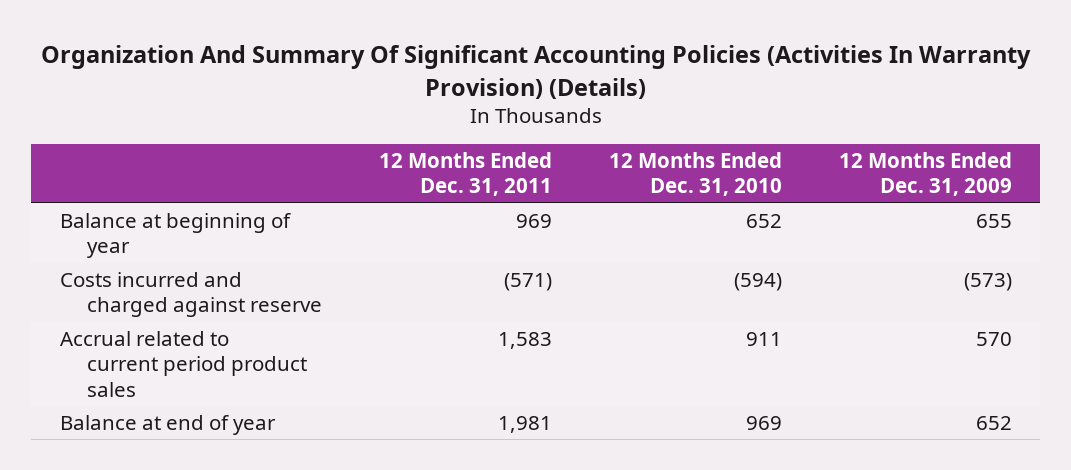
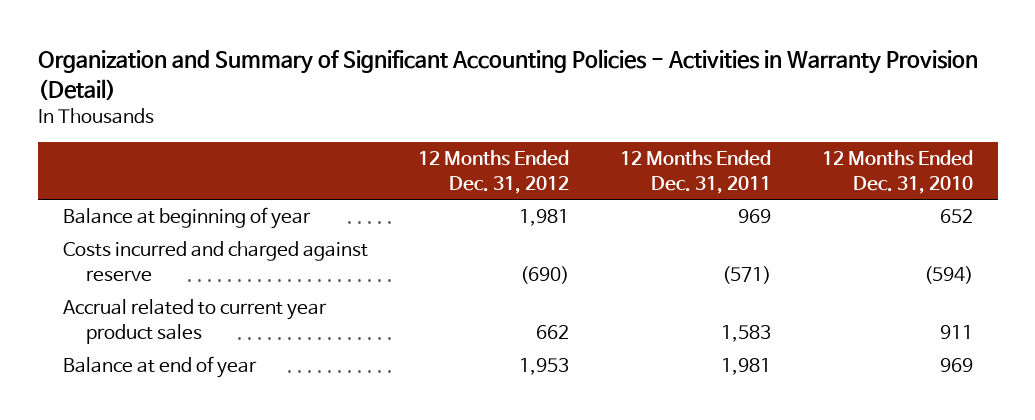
- Organization And Summary Of Significant Accounting Policies (Activities In Warranty Provision) (Details)
+ Organization and Summary of Significant Accounting Policies - Activities in Warranty Provision (Detail)
- | 12 Months Ended Dec. 31, 2011 | 12 Months Ended Dec. 31, 2010 | 12 Months Ended Dec. 31, 2009
+ | 12 Months Ended Dec. 31, 2012 | 12 Months Ended Dec. 31, 2011 | 12 Months Ended Dec. 31, 2010
- Accrual related to current period product sales | 1,583 | 911 | 570
+ Accrual related to current year product sales | 662 | 1,583 | 911

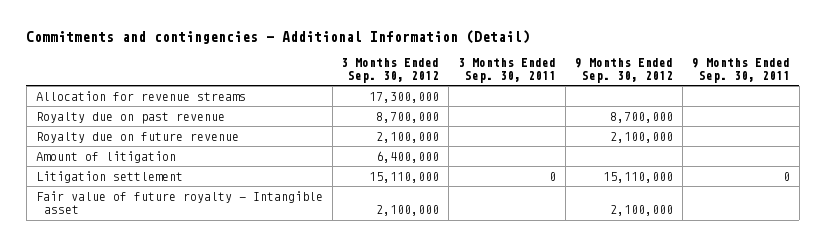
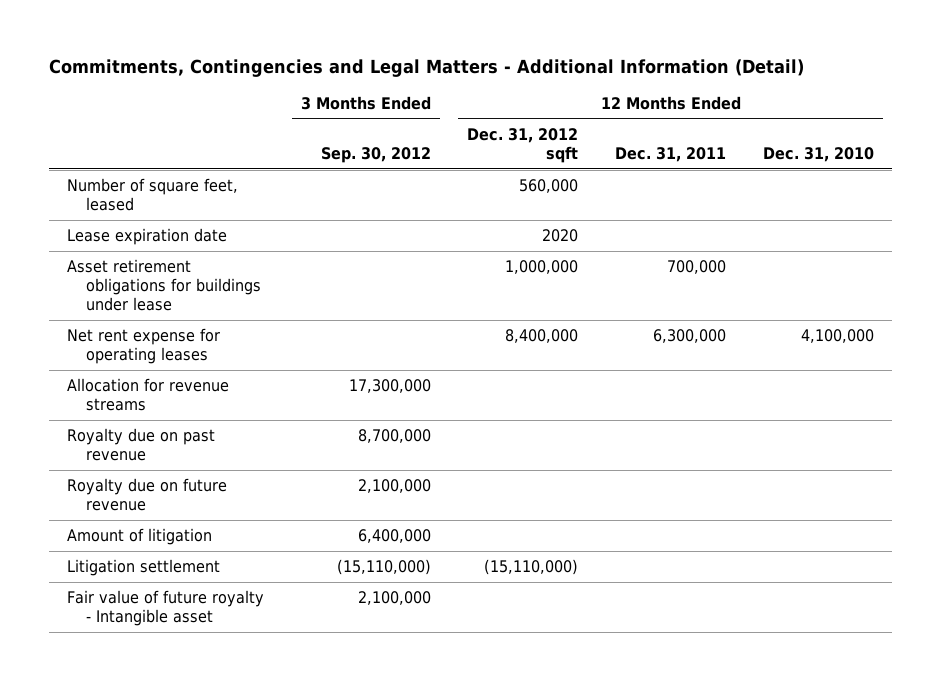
- Commitments and contingencies - Additional Information (Detail)
+ Commitments, Contingencies and Legal Matters - Additional Information (Detail)
- | 3 Months Ended Sep. 30, 2012 | 3 Months Ended Sep. 30, 2011 | 9 Months Ended Sep. 30, 2012 | 9 Months Ended Sep. 30, 2011
+ | 3 Months Ended Sep. 30, 2012 | 12 Months Ended Dec. 31, 2012 sqft | 12 Months Ended Dec. 31, 2011 | 12 Months Ended Dec. 31, 2010
+ Number of square feet, leased | | 560,000 | |
+ Lease expiration date | | 2020 | |
+ Asset retirement obligations for buildings under lease | | 1,000,000 | 700,000 |
+ Net rent expense for operating leases | | 8,400,000 | 6,300,000 | 4,100,000
- Litigation settlement | 15,110,000 | 0 | 15,110,000 | 0
+ Litigation settlement | (15,110,000) | (15,110,000) | |

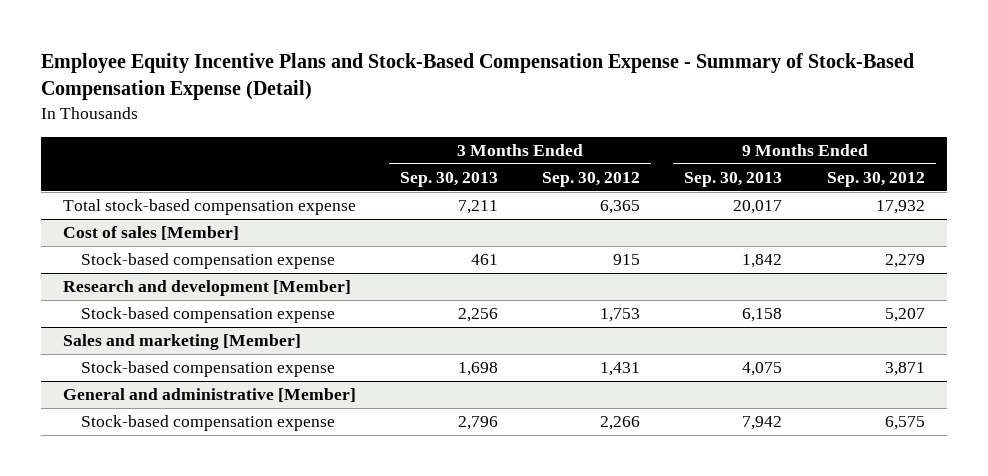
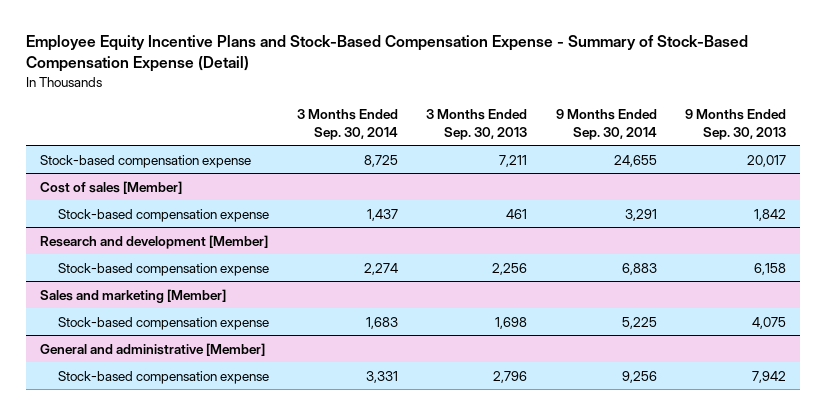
- | 3 Months Ended Sep. 30, 2013 | 3 Months Ended Sep. 30, 2012 | 9 Months Ended Sep. 30, 2013 | 9 Months Ended Sep. 30, 2012
+ | 3 Months Ended Sep. 30, 2014 | 3 Months Ended Sep. 30, 2013 | 9 Months Ended Sep. 30, 2014 | 9 Months Ended Sep. 30, 2013
- Total stock-based compensation expense | 7,211 | 6,365 | 20,017 | 17,932
+ Stock-based compensation expense | 8,725 | 7,211 | 24,655 | 20,017

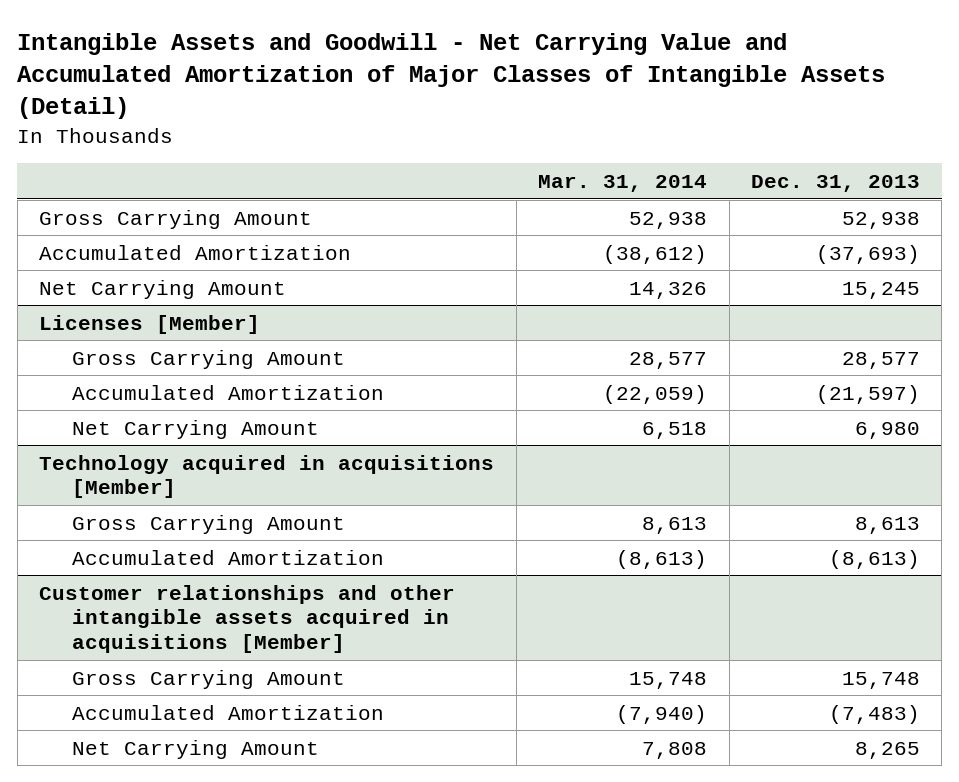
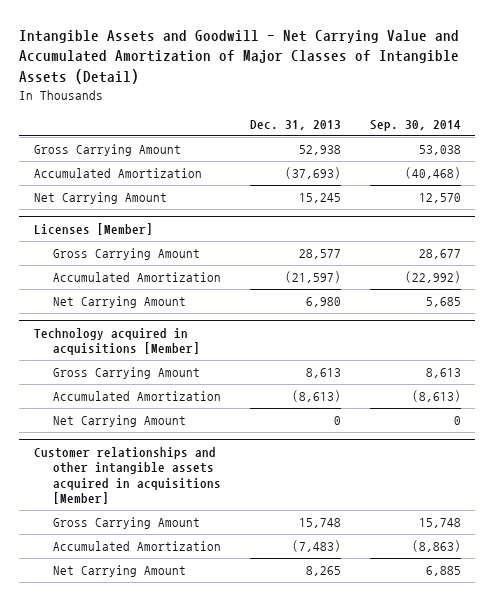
- | Mar. 31, 2014 | Dec. 31, 2013
+ | Dec. 31, 2013 | Sep. 30, 2014
@ Technology acquired in acquisitions [Member]
+ Net Carrying Amount | 0 | 0

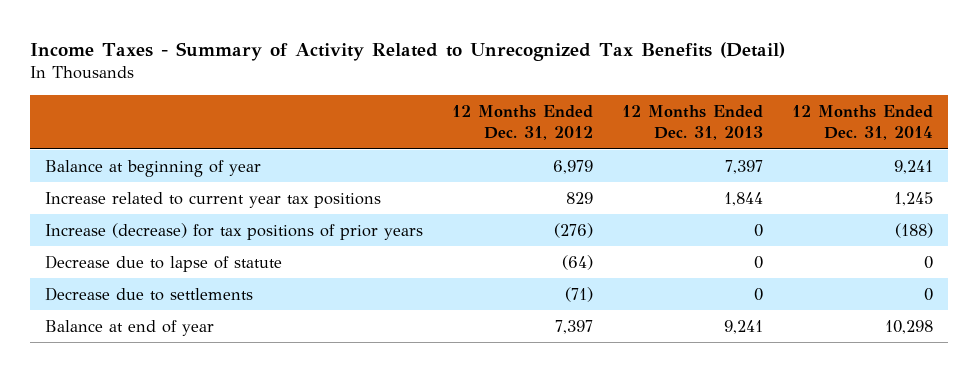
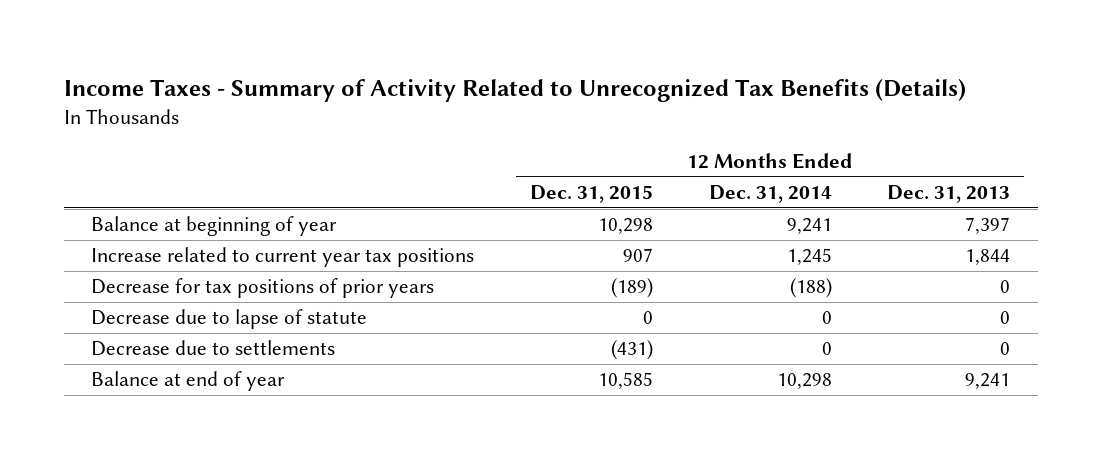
- Income Taxes - Summary of Activity Related to Unrecognized Tax Benefits (Detail)
+ Income Taxes - Summary of Activity Related to Unrecognized Tax Benefits (Details)
- | 12 Months Ended Dec. 31, 2012 | 12 Months Ended Dec. 31, 2013 | 12 Months Ended Dec. 31, 2014
+ | 12 Months Ended Dec. 31, 2015 | 12 Months Ended Dec. 31, 2014 | 12 Months Ended Dec. 31, 2013
- Increase (decrease) for tax positions of prior years | (276) | 0 | (188)
+ Decrease for tax positions of prior years | (189) | (188) | 0

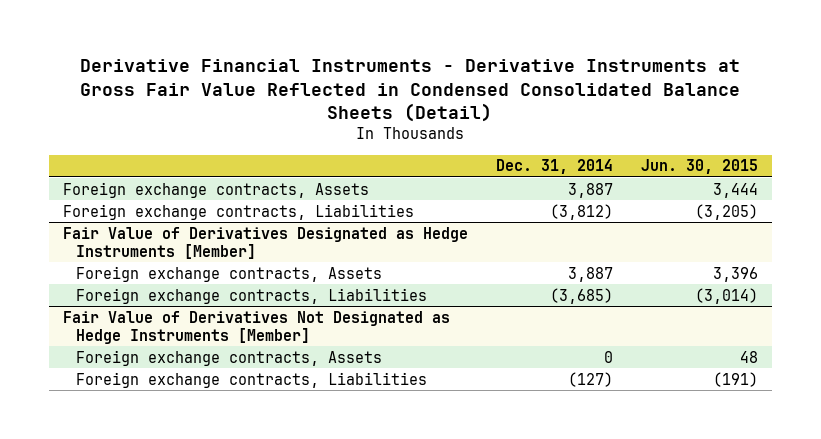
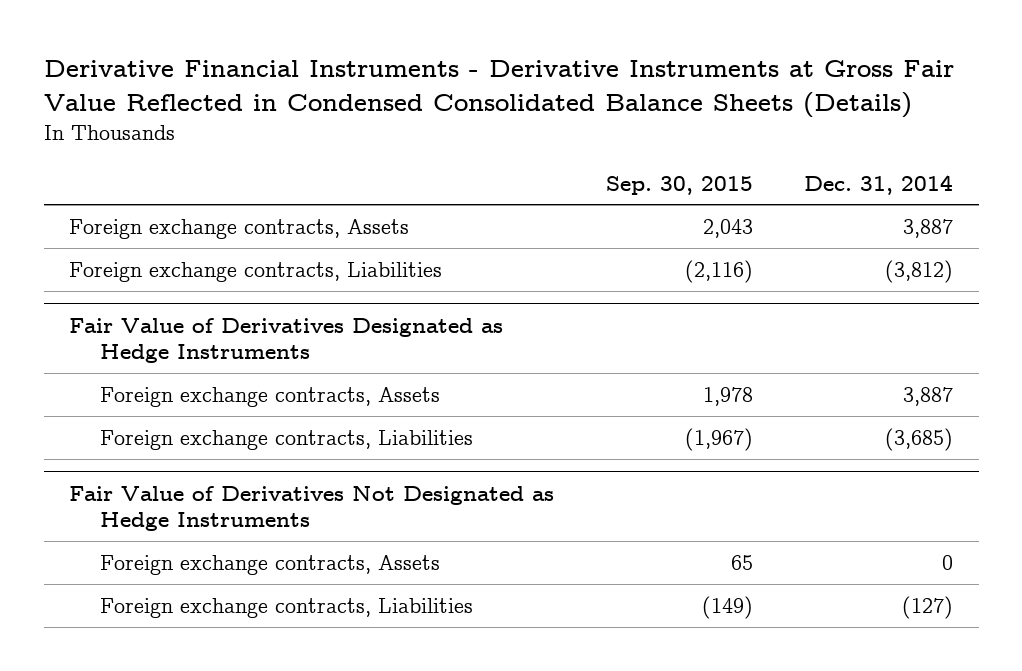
- Derivative Financial Instruments - Derivative Instruments at Gross Fair Value Reflected in Condensed Consolidated Balance Sheets (Detail)
+ Derivative Financial Instruments - Derivative Instruments at Gross Fair Value Reflected in Condensed Consolidated Balance Sheets (Details)
- | Dec. 31, 2014 | Jun. 30, 2015
+ | Sep. 30, 2015 | Dec. 31, 2014
- Fair Value of Derivatives Designated as Hedge Instruments [Member]
+ Fair Value of Derivatives Designated as Hedge Instruments
- Fair Value of Derivatives Not Designated as Hedge Instruments [Member]
+ Fair Value of Derivatives Not Designated as Hedge Instruments

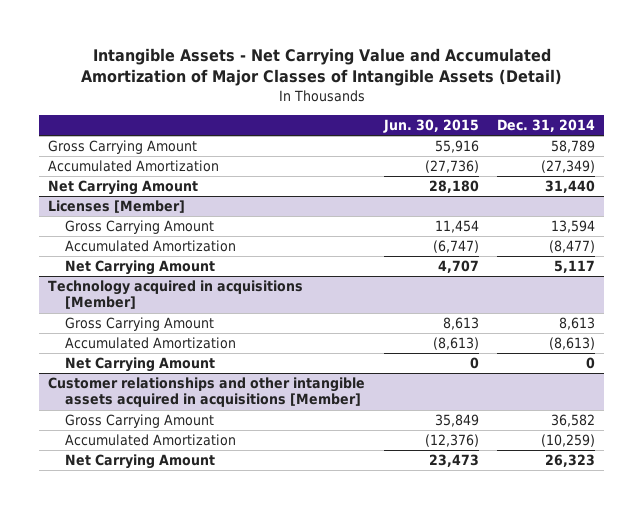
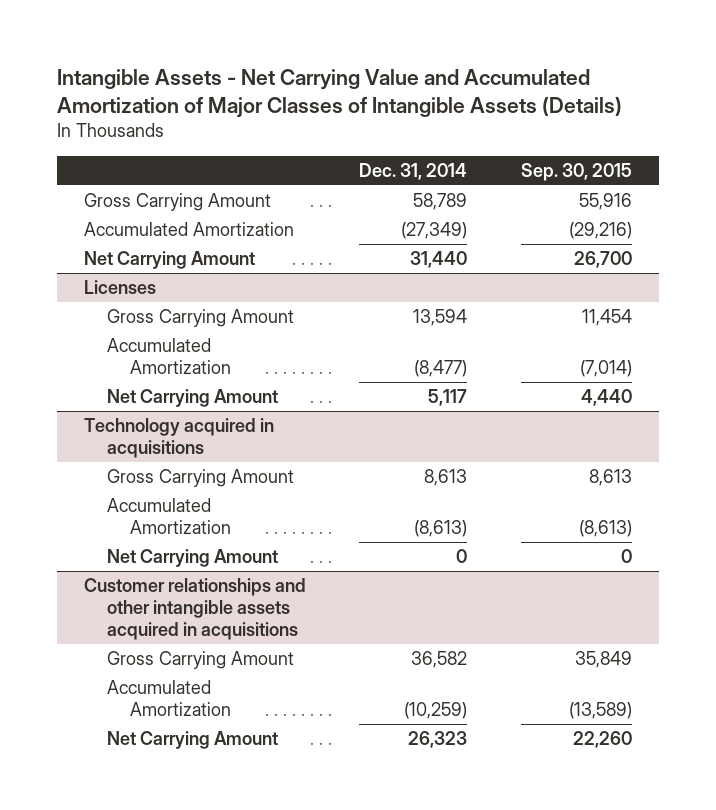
- Intangible Assets - Net Carrying Value and Accumulated Amortization of Major Classes of Intangible Assets (Detail)
+ Intangible Assets - Net Carrying Value and Accumulated Amortization of Major Classes of Intangible Assets (Details)
- | Jun. 30, 2015 | Dec. 31, 2014
+ | Dec. 31, 2014 | Sep. 30, 2015
- Licenses [Member]
+ Licenses
- Technology acquired in acquisitions [Member]
+ Technology acquired in acquisitions
- Customer relationships and other intangible assets acquired in acquisitions [Member]
+ Customer relationships and other intangible assets acquired in acquisitions

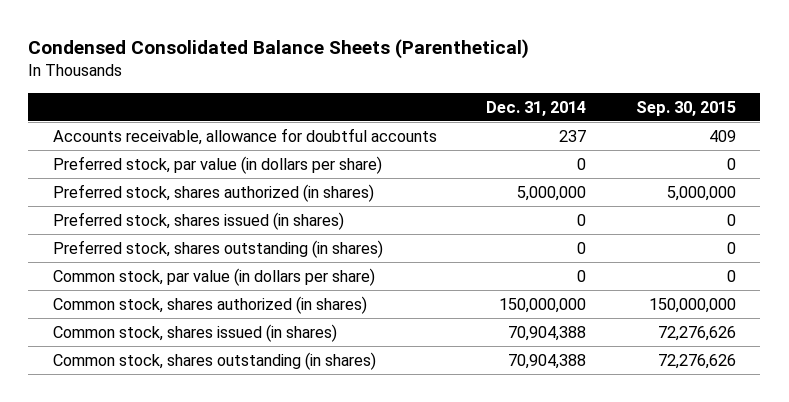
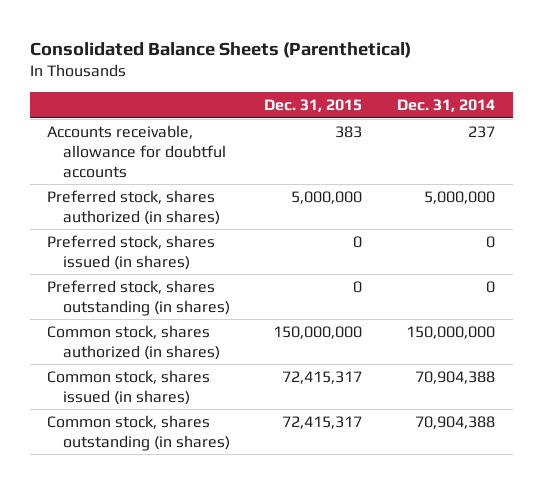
- Condensed Consolidated Balance Sheets (Parenthetical)
+ Consolidated Balance Sheets (Parenthetical)
- | Dec. 31, 2014 | Sep. 30, 2015
+ | Dec. 31, 2015 | Dec. 31, 2014
- Preferred stock, par value (in dollars per share) | 0 | 0
- Common stock, par value (in dollars per share) | 0 | 0

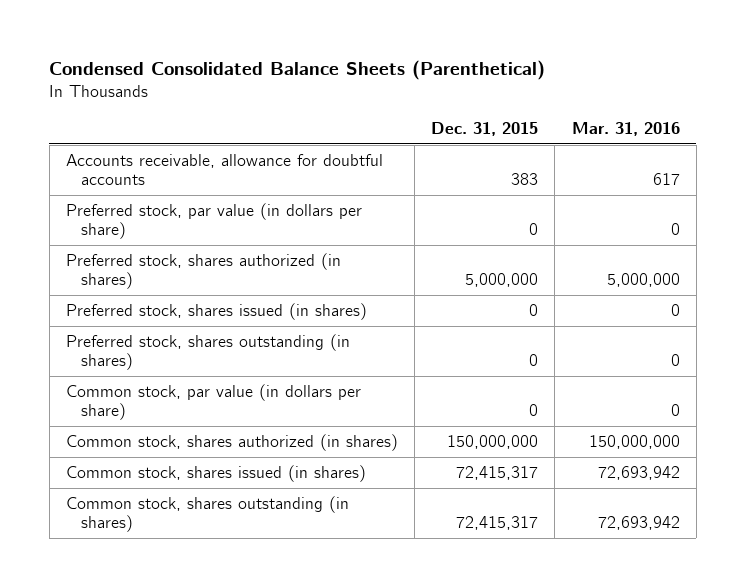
- Consolidated Balance Sheets (Parenthetical)
+ Condensed Consolidated Balance Sheets (Parenthetical)
- | Dec. 31, 2015 | Dec. 31, 2014
+ | Dec. 31, 2015 | Mar. 31, 2016
+ Preferred stock, par value (in dollars per share) | 0 | 0
+ Common stock, par value (in dollars per share) | 0 | 0

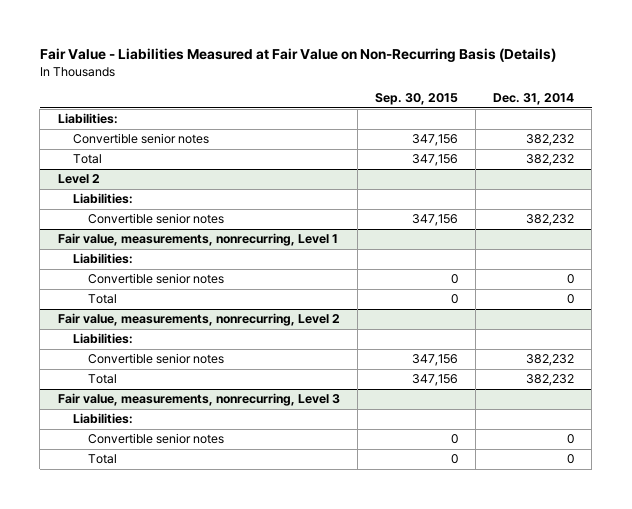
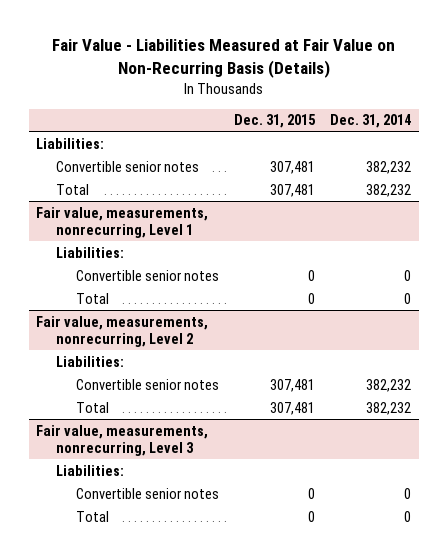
- | Sep. 30, 2015 | Dec. 31, 2014
+ | Dec. 31, 2015 | Dec. 31, 2014
- Level 2
- Liabilities:
- Convertible senior notes | 347,156 | 382,232

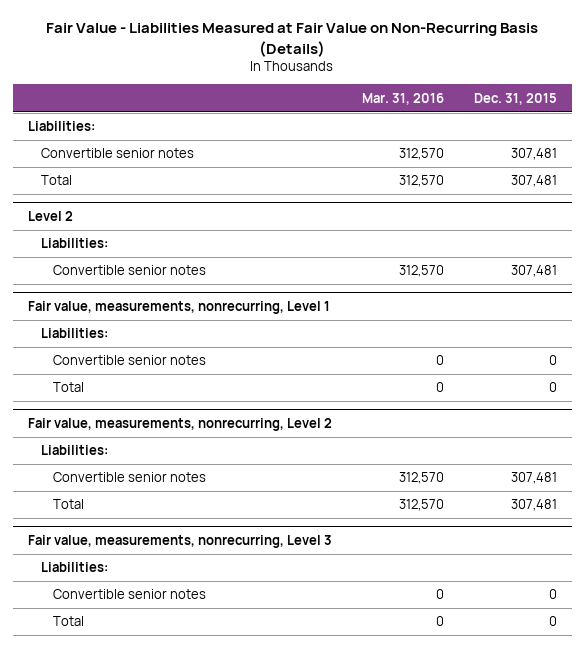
- | Dec. 31, 2015 | Dec. 31, 2014
+ | Mar. 31, 2016 | Dec. 31, 2015
+ Level 2
+ Liabilities:
+ Convertible senior notes | 312,570 | 307,481

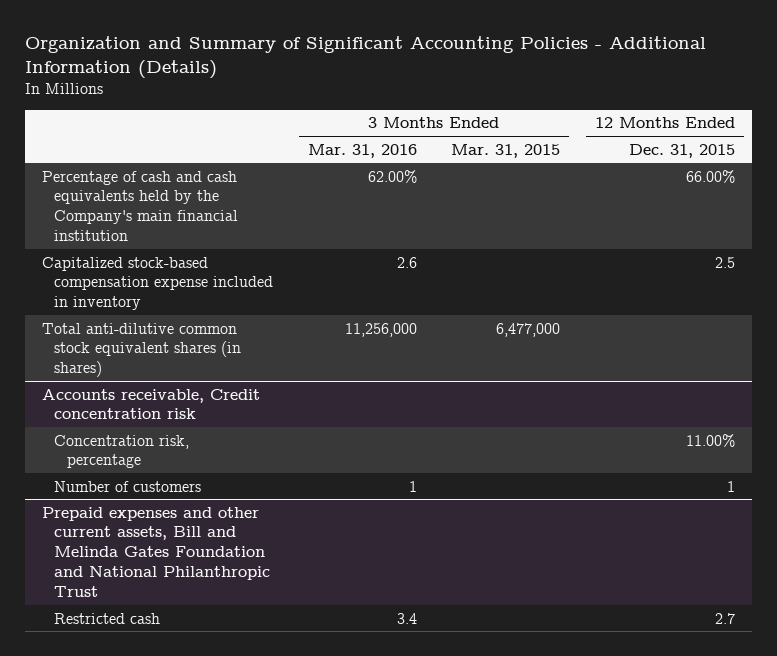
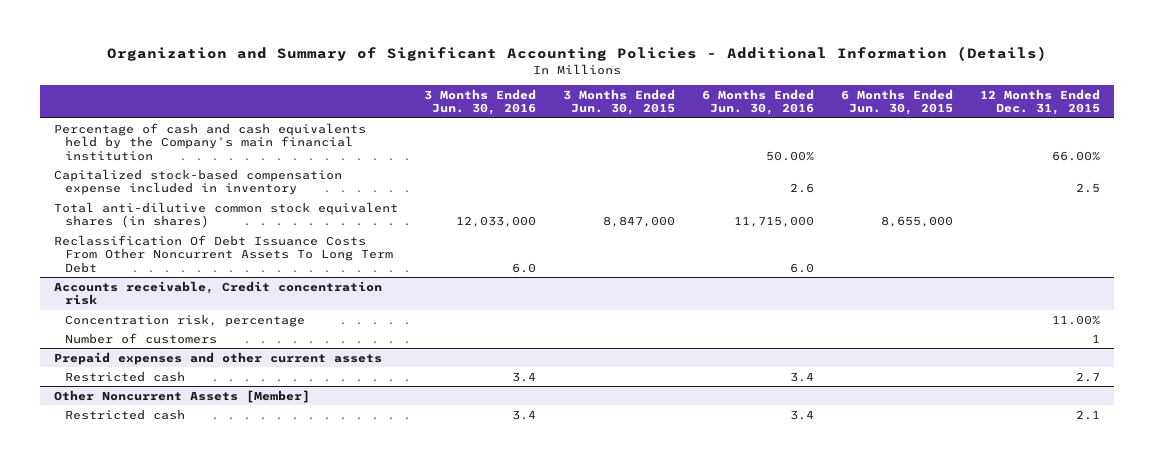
- | 3 Months Ended Mar. 31, 2016 | 3 Months Ended Mar. 31, 2015 | 12 Months Ended Dec. 31, 2015
+ | 3 Months Ended Jun. 30, 2016 | 3 Months Ended Jun. 30, 2015 | 6 Months Ended Jun. 30, 2016 | 6 Months Ended Jun. 30, 2015 | 12 Months Ended Dec. 31, 2015
+ Reclassification Of Debt Issuance Costs From Other Noncurrent Assets To Long Term Debt | 6.0 | | 6.0 | |
- Prepaid expenses and other current assets, Bill and Melinda Gates Foundation and National Philanthropic Trust
+ Prepaid expenses and other current assets
+ Other Noncurrent Assets [Member]
+ Restricted cash | 3.4 | | 3.4 | | 2.1

